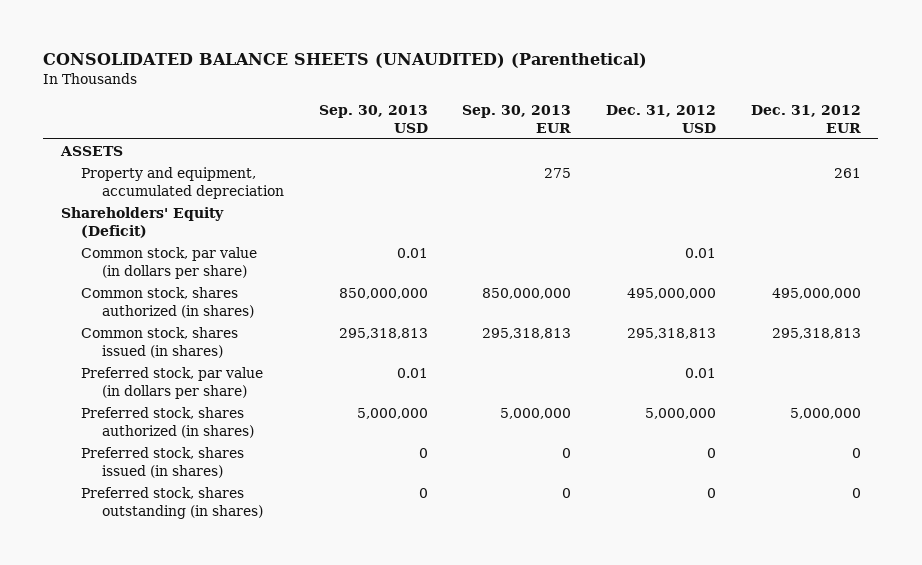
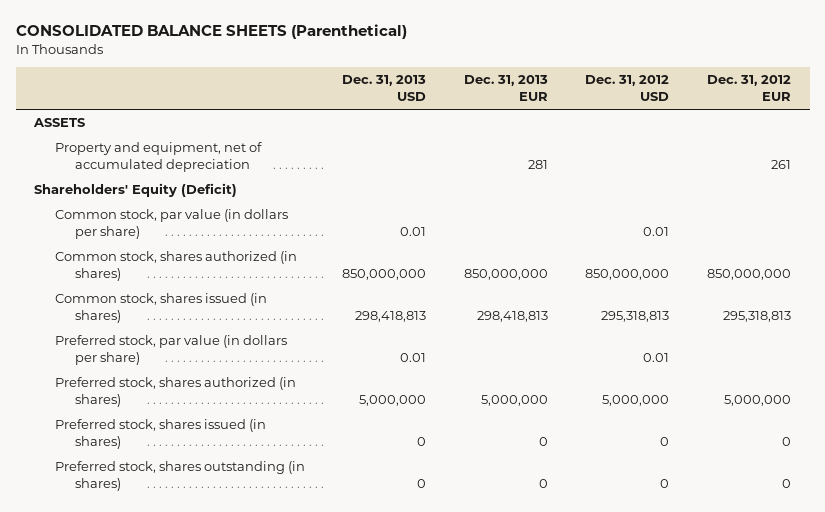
- CONSOLIDATED BALANCE SHEETS (UNAUDITED) (Parenthetical)
+ CONSOLIDATED BALANCE SHEETS (Parenthetical)
- | Sep. 30, 2013 USD | Sep. 30, 2013 EUR | Dec. 31, 2012 USD | Dec. 31, 2012 EUR
+ | Dec. 31, 2013 USD | Dec. 31, 2013 EUR | Dec. 31, 2012 USD | Dec. 31, 2012 EUR
- Property and equipment, accumulated depreciation | | 275 | | 261
+ Property and equipment, net of accumulated depreciation | | 281 | | 261
- Common stock, shares authorized (in shares) | 850,000,000 | 850,000,000 | 495,000,000 | 495,000,000
+ Common stock, shares authorized (in shares) | 850,000,000 | 850,000,000 | 850,000,000 | 850,000,000

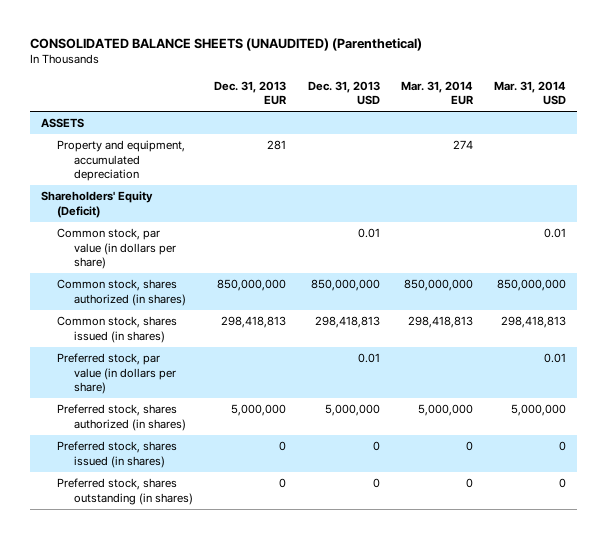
- CONSOLIDATED BALANCE SHEETS (Parenthetical)
+ CONSOLIDATED BALANCE SHEETS (UNAUDITED) (Parenthetical)
- | Dec. 31, 2013 USD | Dec. 31, 2013 EUR | Dec. 31, 2012 USD | Dec. 31, 2012 EUR
+ | Dec. 31, 2013 EUR | Dec. 31, 2013 USD | Mar. 31, 2014 EUR | Mar. 31, 2014 USD
- Property and equipment, net of accumulated depreciation | | 281 | | 261
+ Property and equipment, accumulated depreciation | 281 | | 274 |

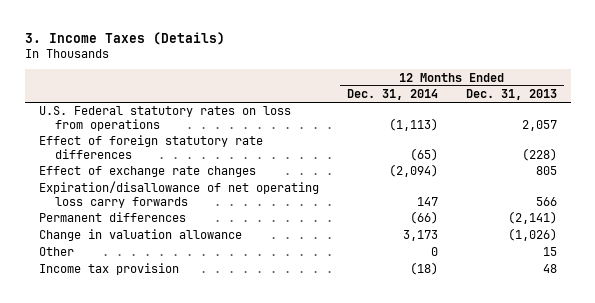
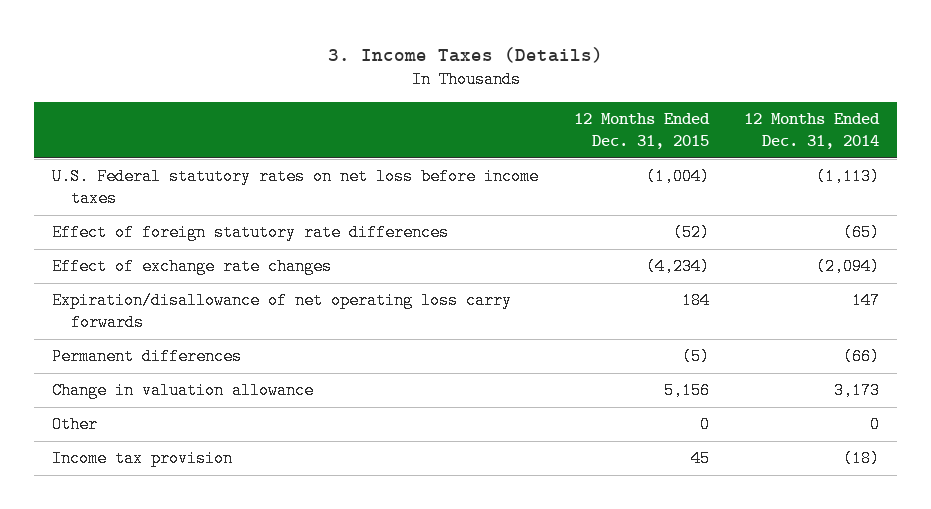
- | 12 Months Ended Dec. 31, 2014 | 12 Months Ended Dec. 31, 2013
+ | 12 Months Ended Dec. 31, 2015 | 12 Months Ended Dec. 31, 2014
- U.S. Federal statutory rates on loss from operations | (1,113) | 2,057
+ U.S. Federal statutory rates on net loss before income taxes | (1,004) | (1,113)

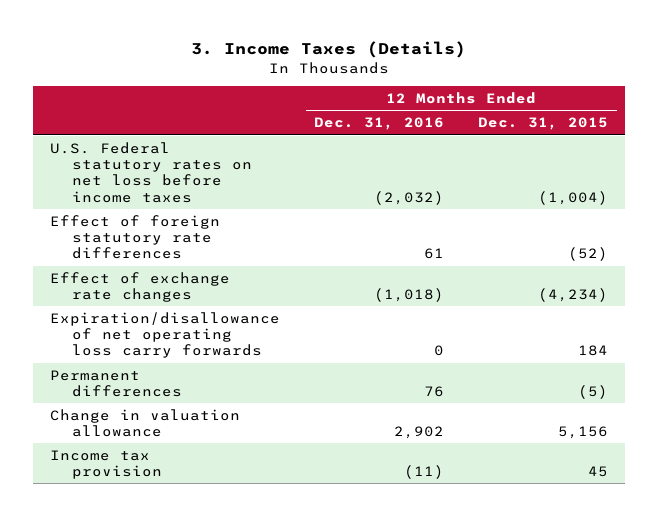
- | 12 Months Ended Dec. 31, 2015 | 12 Months Ended Dec. 31, 2014
+ | 12 Months Ended Dec. 31, 2016 | 12 Months Ended Dec. 31, 2015
- Other | 0 | 0

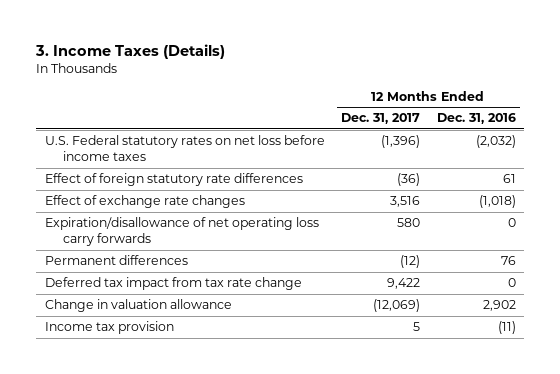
- | 12 Months Ended Dec. 31, 2016 | 12 Months Ended Dec. 31, 2015
+ | 12 Months Ended Dec. 31, 2017 | 12 Months Ended Dec. 31, 2016
+ Deferred tax impact from tax rate change | 9,422 | 0

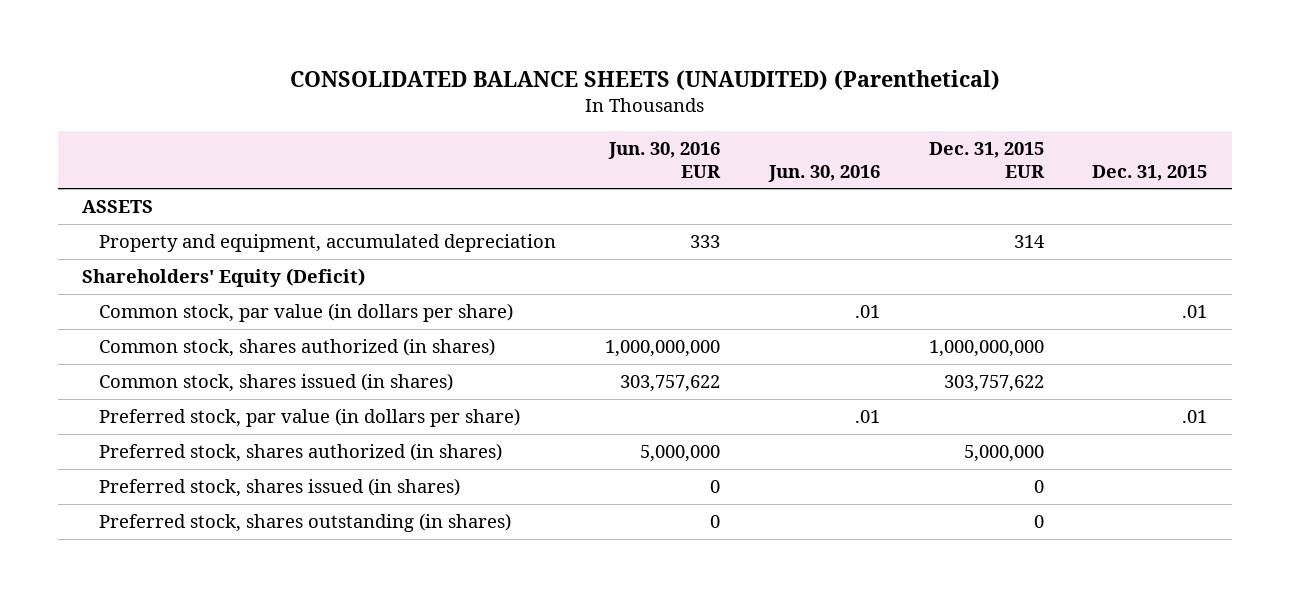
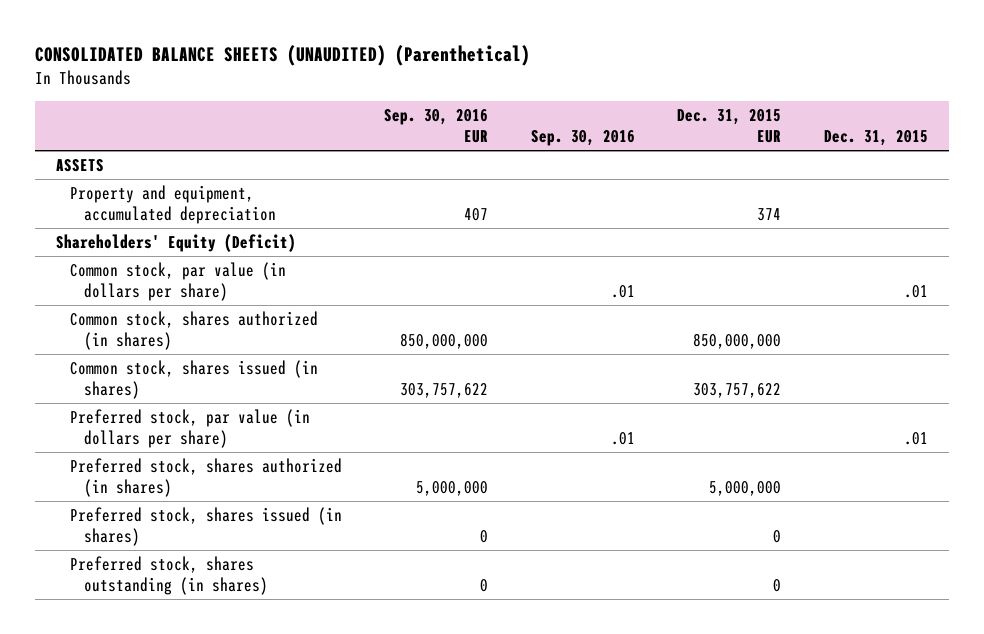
- | Jun. 30, 2016 EUR | Jun. 30, 2016 | Dec. 31, 2015 EUR | Dec. 31, 2015
+ | Sep. 30, 2016 EUR | Sep. 30, 2016 | Dec. 31, 2015 EUR | Dec. 31, 2015
- Property and equipment, accumulated depreciation | 333 | | 314 |
+ Property and equipment, accumulated depreciation | 407 | | 374 |
- Common stock, shares authorized (in shares) | 1,000,000,000 | | 1,000,000,000 |
+ Common stock, shares authorized (in shares) | 850,000,000 | | 850,000,000 |

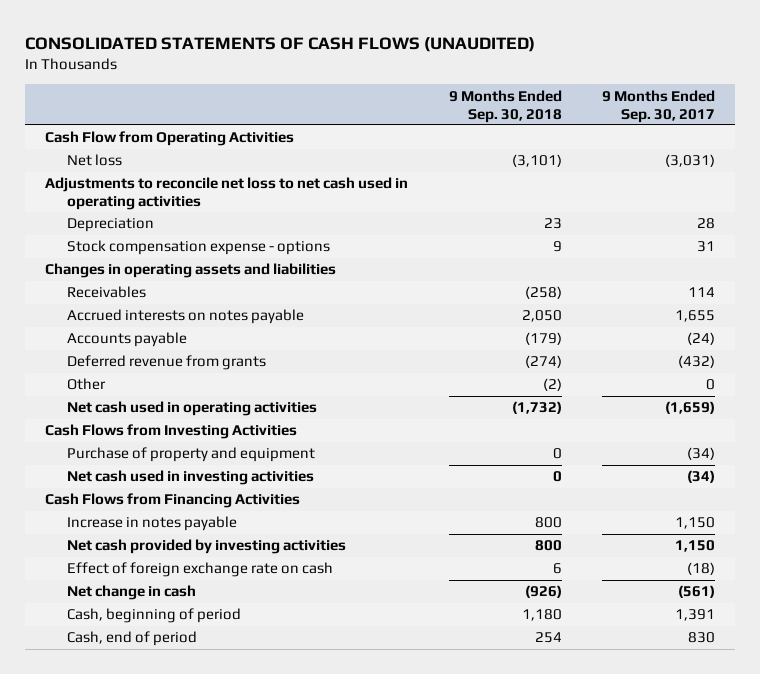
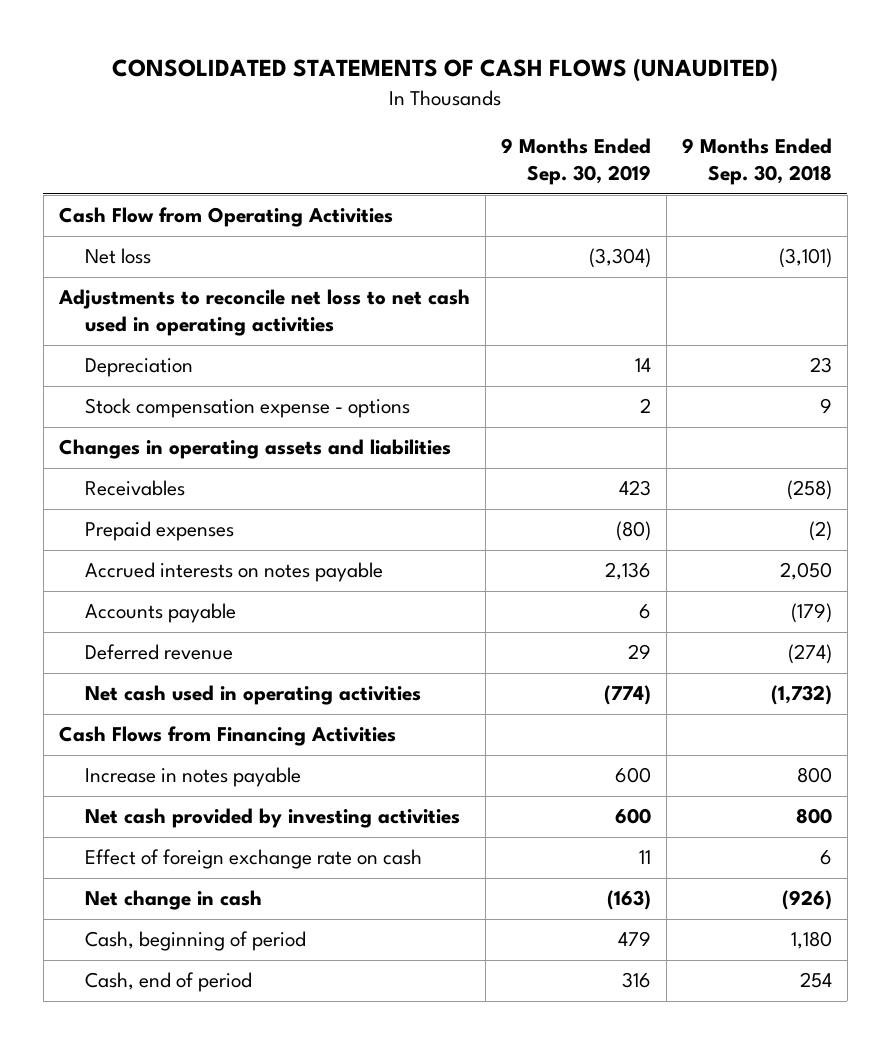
- | 9 Months Ended Sep. 30, 2018 | 9 Months Ended Sep. 30, 2017
+ | 9 Months Ended Sep. 30, 2019 | 9 Months Ended Sep. 30, 2018
+ Prepaid expenses | (80) | (2)
- Deferred revenue from grants | (274) | (432)
- Other | (2) | 0
+ Deferred revenue | 29 | (274)
- Cash Flows from Investing Activities
- Purchase of property and equipment | 0 | (34)
- Net cash used in investing activities | 0 | (34)

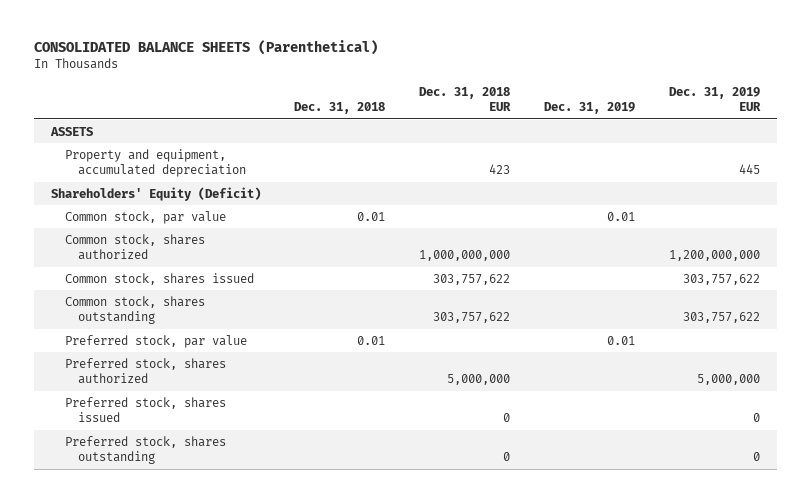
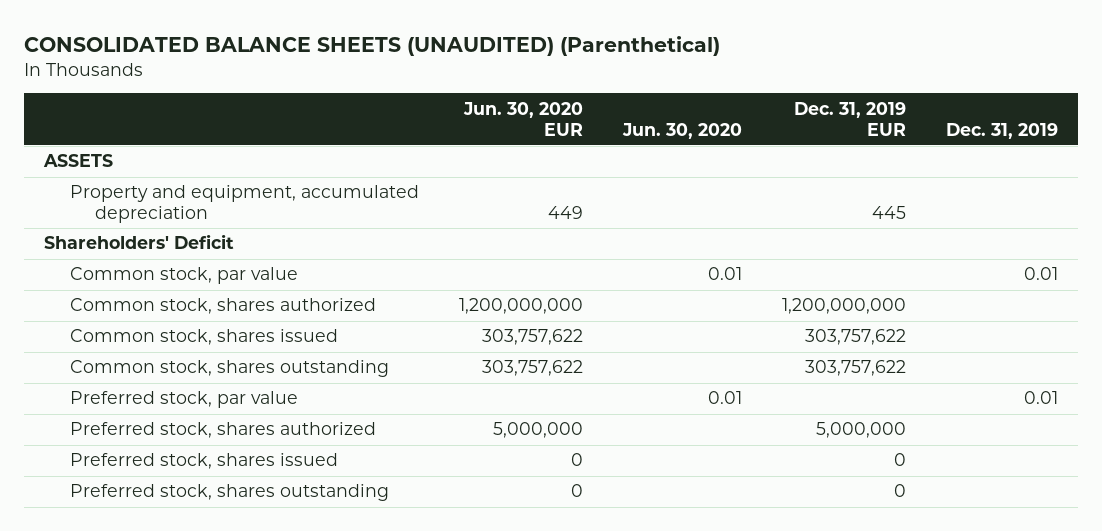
- CONSOLIDATED BALANCE SHEETS (Parenthetical)
+ CONSOLIDATED BALANCE SHEETS (UNAUDITED) (Parenthetical)
- | Dec. 31, 2018 | Dec. 31, 2018 EUR | Dec. 31, 2019 | Dec. 31, 2019 EUR
+ | Jun. 30, 2020 EUR | Jun. 30, 2020 | Dec. 31, 2019 EUR | Dec. 31, 2019
- Shareholders' Equity (Deficit)
+ Shareholders' Deficit

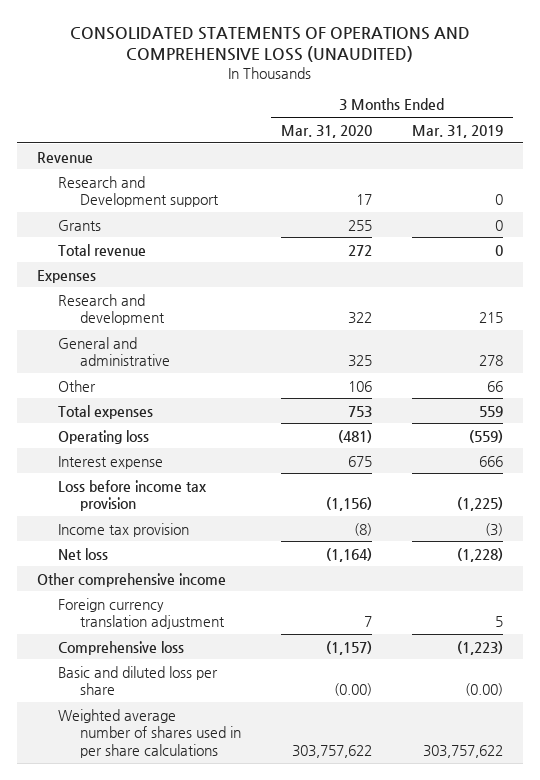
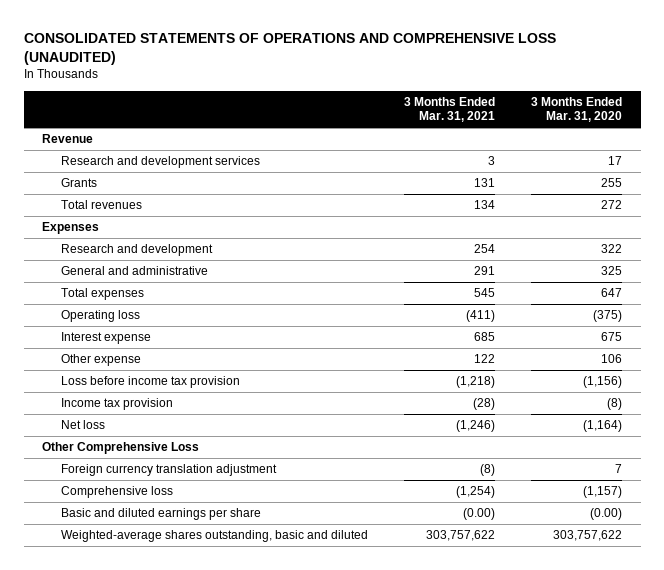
- | 3 Months Ended Mar. 31, 2020 | 3 Months Ended Mar. 31, 2019
+ | 3 Months Ended Mar. 31, 2021 | 3 Months Ended Mar. 31, 2020
- Research and Development support | 17 | 0
+ Research and development services | 3 | 17
- Total revenue | 272 | 0
+ Total revenues | 134 | 272
- Other | 106 | 66
- Total expenses | 753 | 559
- Operating loss | (481) | (559)
+ Total expenses | 545 | 647
+ Operating loss | (411) | (375)
+ Other expense | 122 | 106
- Other comprehensive income
+ Other Comprehensive Loss
- Basic and diluted loss per share | (0.00) | (0.00)
- Weighted average number of shares used in per share calculations | 303,757,622 | 303,757,622
+ Basic and diluted earnings per share | (0.00) | (0.00)
+ Weighted-average shares outstanding, basic and diluted | 303,757,622 | 303,757,622

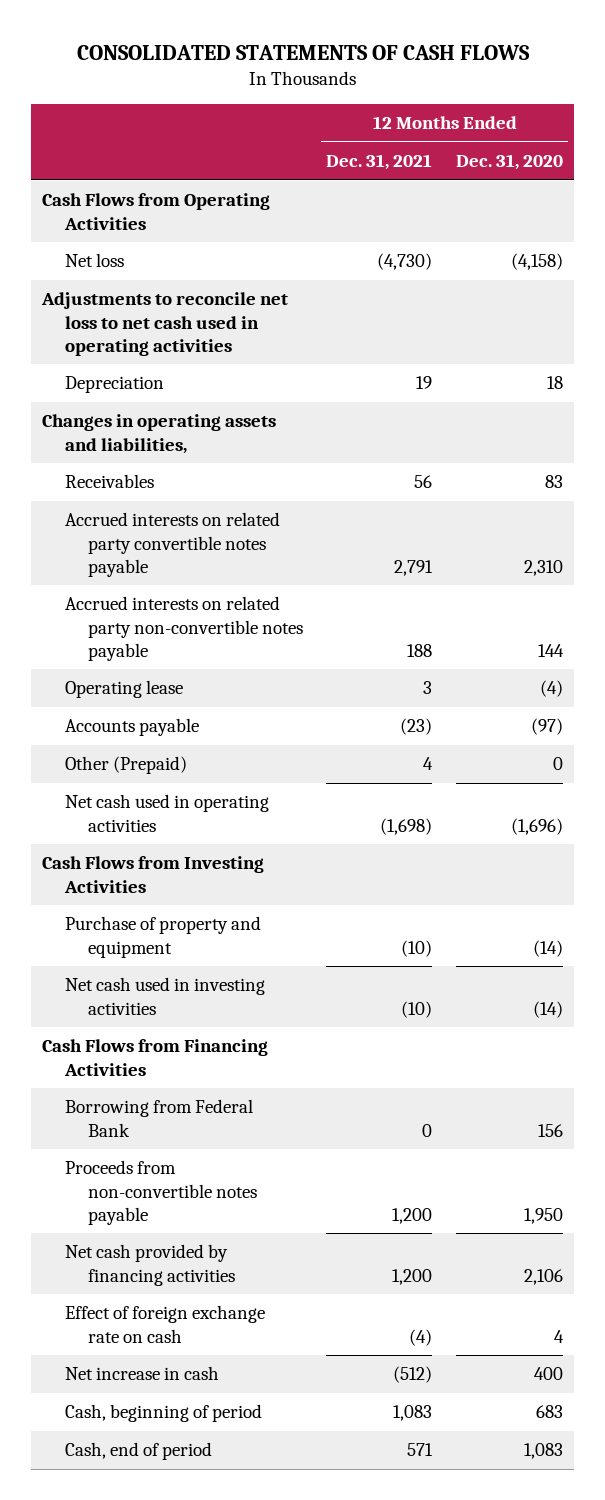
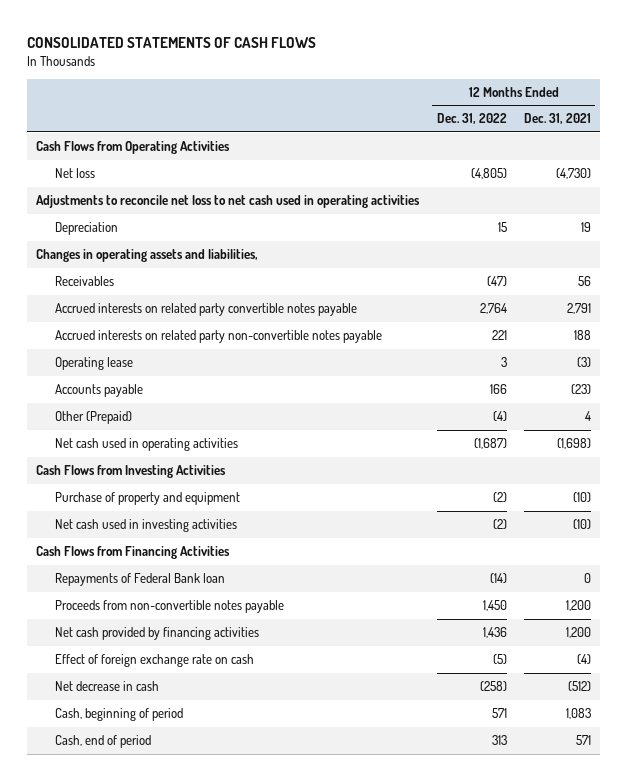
- | 12 Months Ended Dec. 31, 2021 | 12 Months Ended Dec. 31, 2020
+ | 12 Months Ended Dec. 31, 2022 | 12 Months Ended Dec. 31, 2021
- Operating lease | 3 | (4)
+ Operating lease | 3 | (3)
- Borrowing from Federal Bank | 0 | 156
+ Repayments of Federal Bank loan | (14) | 0
- Net increase in cash | (512) | 400
+ Net decrease in cash | (258) | (512)

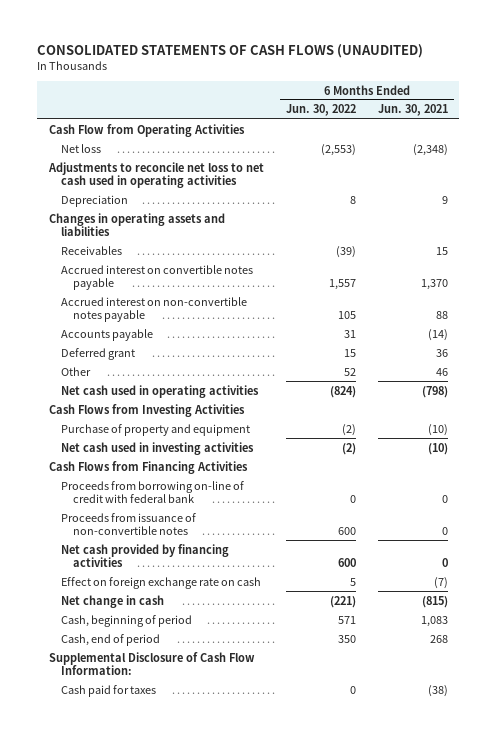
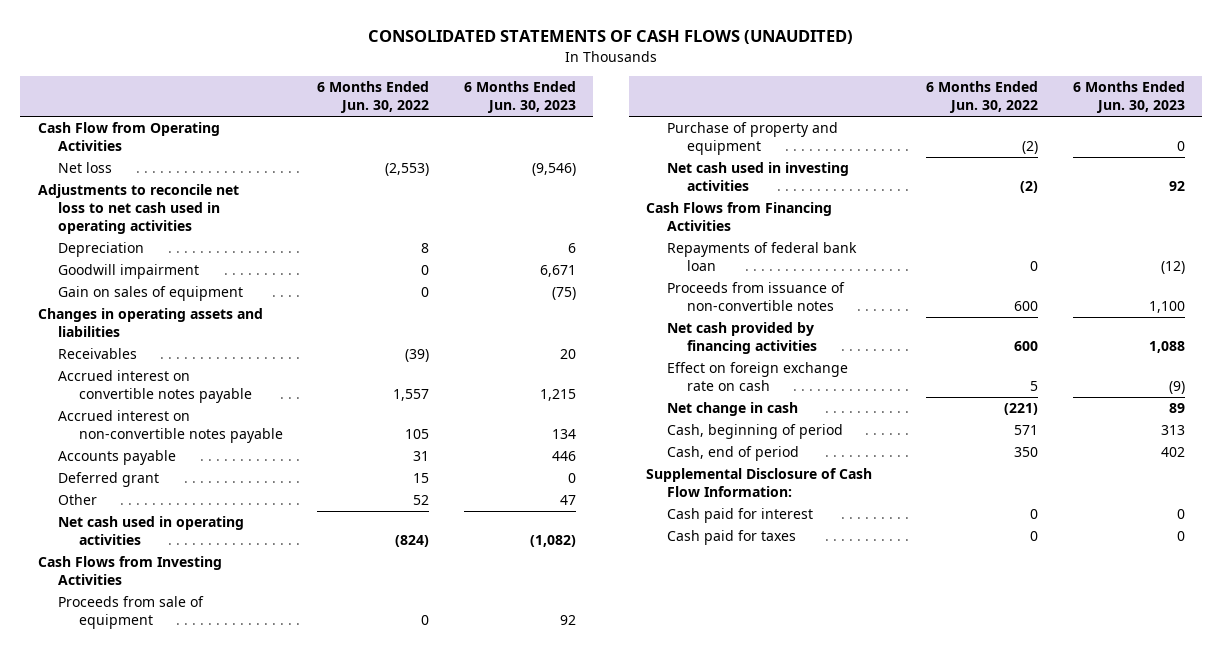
- | 6 Months Ended Jun. 30, 2022 | 6 Months Ended Jun. 30, 2021
+ | 6 Months Ended Jun. 30, 2022 | 6 Months Ended Jun. 30, 2023
+ Goodwill impairment | 0 | 6,671
+ Gain on sales of equipment | 0 | (75)
+ Proceeds from sale of equipment | 0 | 92
- Proceeds from borrowing on-line of credit with federal bank | 0 | 0
+ Repayments of federal bank loan | 0 | (12)
+ Cash paid for interest | 0 | 0

